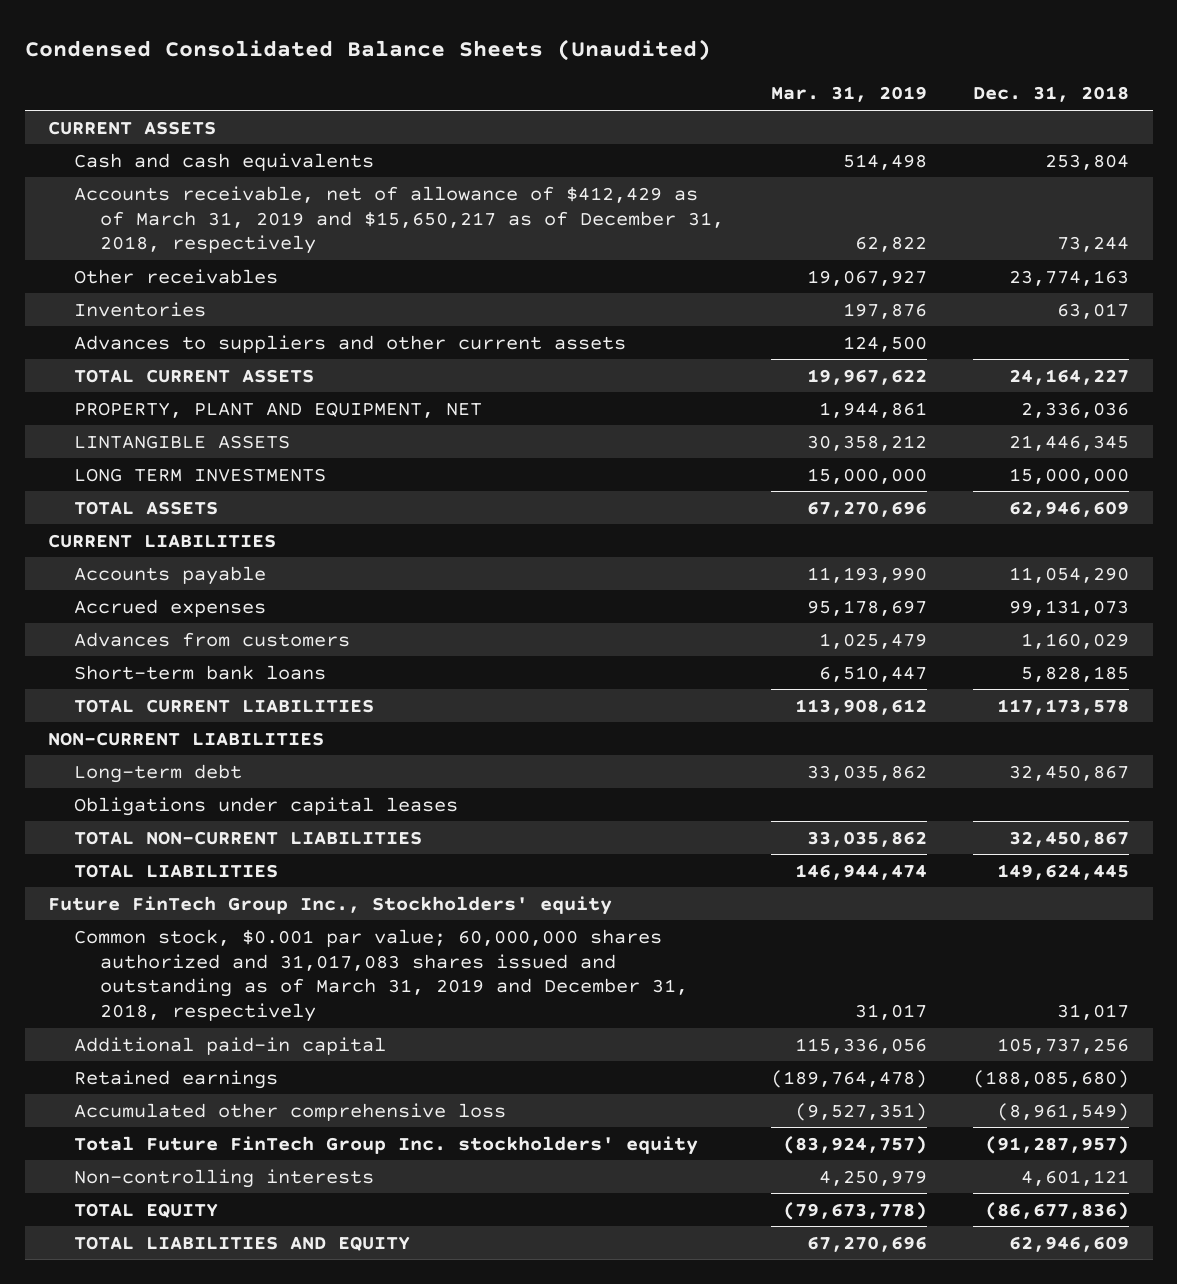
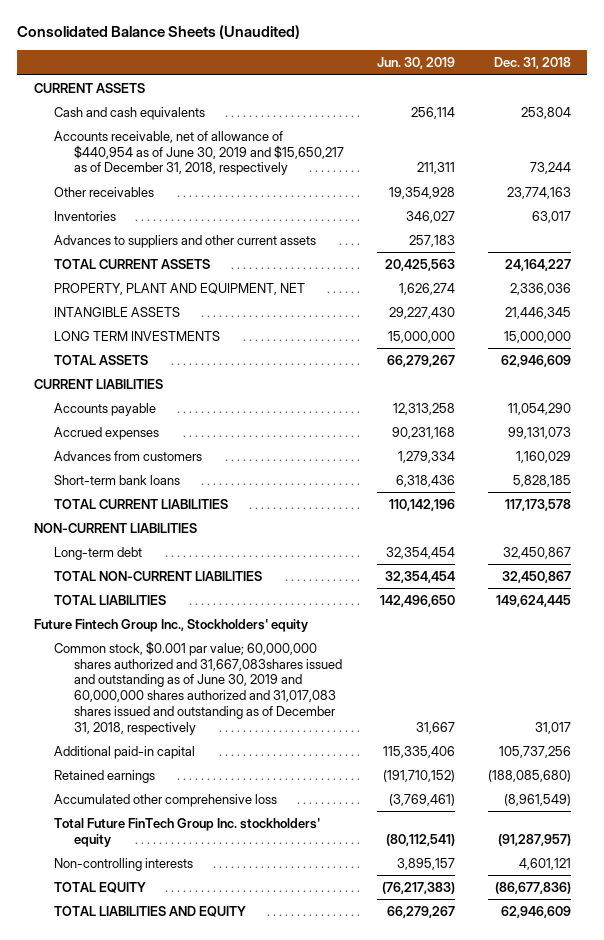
- Condensed Consolidated Balance Sheets (Unaudited)
+ Consolidated Balance Sheets (Unaudited)
- | Mar. 31, 2019 | Dec. 31, 2018
+ | Jun. 30, 2019 | Dec. 31, 2018
- Accounts receivable, net of allowance of $412,429 as of March 31, 2019 and $15,650,217 as of December 31, 2018, respectively | 62,822 | 73,244
+ Accounts receivable, net of allowance of $440,954 as of June 30, 2019 and $15,650,217 as of December 31, 2018, respectively | 211,311 | 73,244
- LINTANGIBLE ASSETS | 30,358,212 | 21,446,345
+ INTANGIBLE ASSETS | 29,227,430 | 21,446,345
- Obligations under capital leases
- Future FinTech Group Inc., Stockholders' equity
- Common stock, $0.001 par value; 60,000,000 shares authorized and 31,017,083 shares issued and outstanding as of March 31, 2019 and December 31, 2018, respectively | 31,017 | 31,017
+ Future Fintech Group Inc., Stockholders' equity
+ Common stock, $0.001 par value; 60,000,000 shares authorized and 31,667,083shares issued and outstanding as of June 30, 2019 and 60,000,000 shares authorized and 31,017,083 shares issued and outstanding as of December 31, 2018, respectively | 31,667 | 31,017

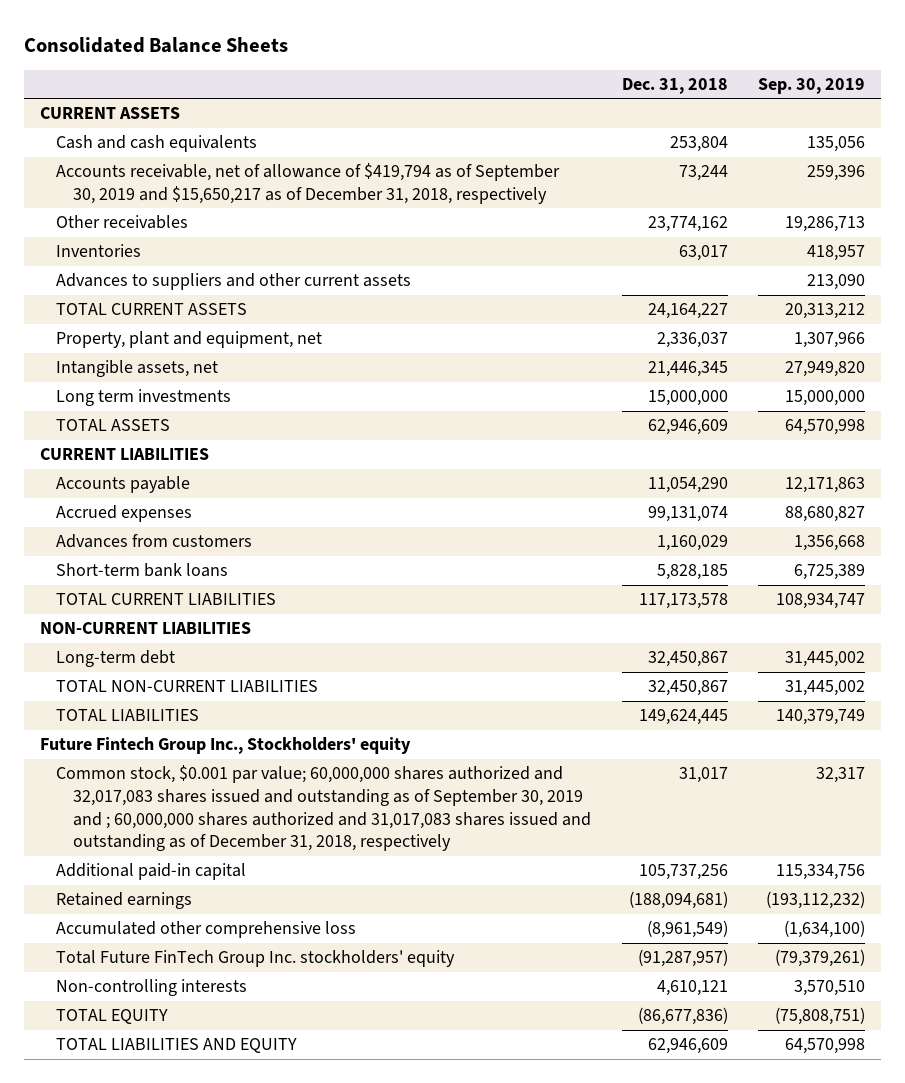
- Consolidated Balance Sheets (Unaudited)
+ Consolidated Balance Sheets
- | Jun. 30, 2019 | Dec. 31, 2018
+ | Dec. 31, 2018 | Sep. 30, 2019
- Accounts receivable, net of allowance of $440,954 as of June 30, 2019 and $15,650,217 as of December 31, 2018, respectively | 211,311 | 73,244
- Other receivables | 19,354,928 | 23,774,163
+ Accounts receivable, net of allowance of $419,794 as of September 30, 2019 and $15,650,217 as of December 31, 2018, respectively | 73,244 | 259,396
+ Other receivables | 23,774,162 | 19,286,713
- PROPERTY, PLANT AND EQUIPMENT, NET | 1,626,274 | 2,336,036
- INTANGIBLE ASSETS | 29,227,430 | 21,446,345
- LONG TERM INVESTMENTS | 15,000,000 | 15,000,000
+ Property, plant and equipment, net | 2,336,037 | 1,307,966
+ Intangible assets, net | 21,446,345 | 27,949,820
+ Long term investments | 15,000,000 | 15,000,000
- Accrued expenses | 90,231,168 | 99,131,073
+ Accrued expenses | 99,131,074 | 88,680,827
- Common stock, $0.001 par value; 60,000,000 shares authorized and 31,667,083shares issued and outstanding as of June 30, 2019 and 60,000,000 shares authorized and 31,017,083 shares issued and outstanding as of December 31, 2018, respectively | 31,667 | 31,017
+ Common stock, $0.001 par value; 60,000,000 shares authorized and 32,017,083 shares issued and outstanding as of September 30, 2019 and ; 60,000,000 shares authorized and 31,017,083 shares issued and outstanding as of December 31, 2018, respectively | 31,017 | 32,317
- Retained earnings | (191,710,152) | (188,085,680)
+ Retained earnings | (188,094,681) | (193,112,232)
- Non-controlling interests | 3,895,157 | 4,601,121
+ Non-controlling interests | 4,610,121 | 3,570,510

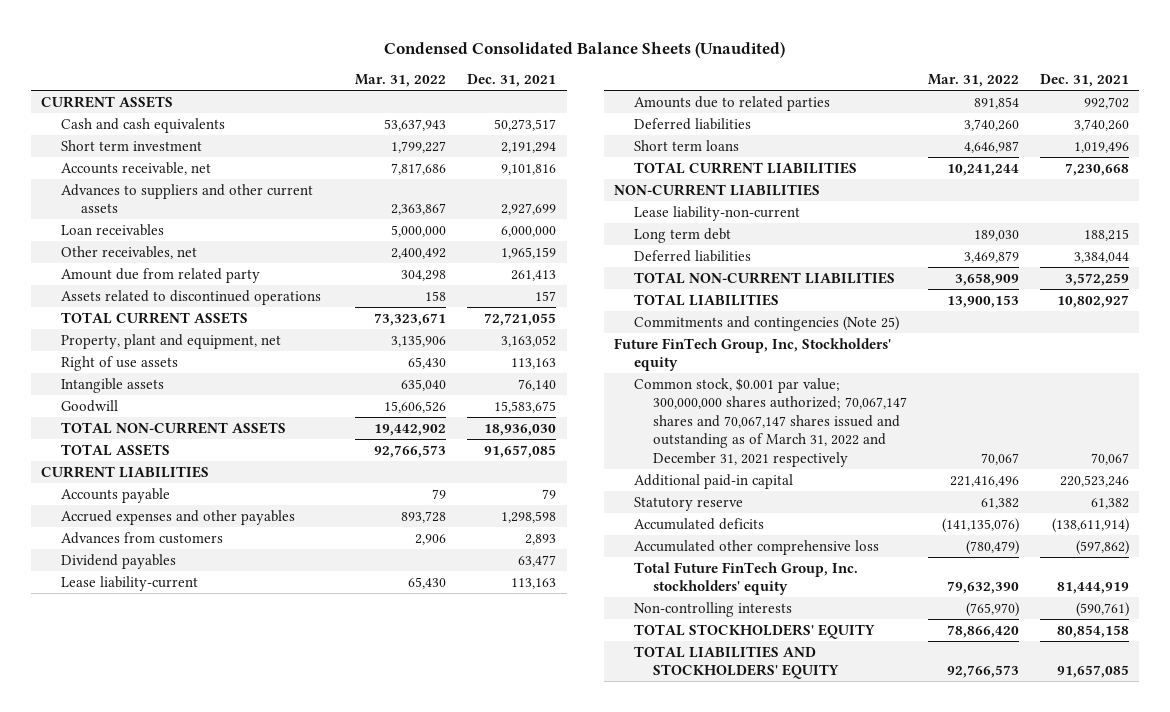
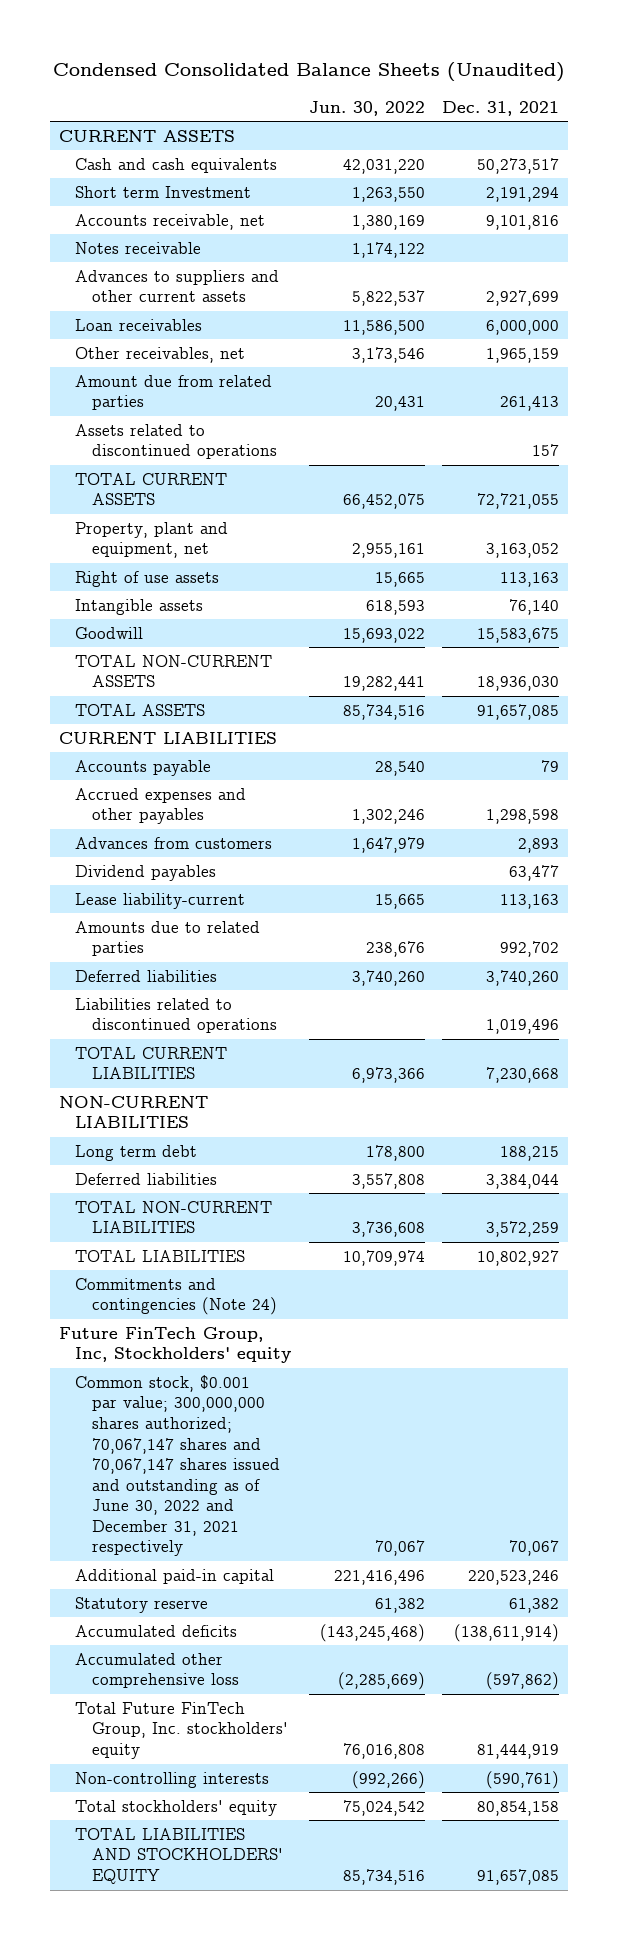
- | Mar. 31, 2022 | Dec. 31, 2021
+ | Jun. 30, 2022 | Dec. 31, 2021
- Short term investment | 1,799,227 | 2,191,294
+ Short term Investment | 1,263,550 | 2,191,294
+ Notes receivable | 1,174,122 |
- Amount due from related party | 304,298 | 261,413
+ Amount due from related parties | 20,431 | 261,413
- Short term loans | 4,646,987 | 1,019,496
+ Liabilities related to discontinued operations | | 1,019,496
- Lease liability-non-current
- Commitments and contingencies (Note 25)
+ Commitments and contingencies (Note 24)
- Common stock, $0.001 par value; 300,000,000 shares authorized; 70,067,147 shares and 70,067,147 shares issued and outstanding as of March 31, 2022 and December 31, 2021 respectively | 70,067 | 70,067
+ Common stock, $0.001 par value; 300,000,000 shares authorized; 70,067,147 shares and 70,067,147 shares issued and outstanding as of June 30, 2022 and December 31, 2021 respectively | 70,067 | 70,067
- TOTAL STOCKHOLDERS' EQUITY | 78,866,420 | 80,854,158
+ Total stockholders' equity | 75,024,542 | 80,854,158

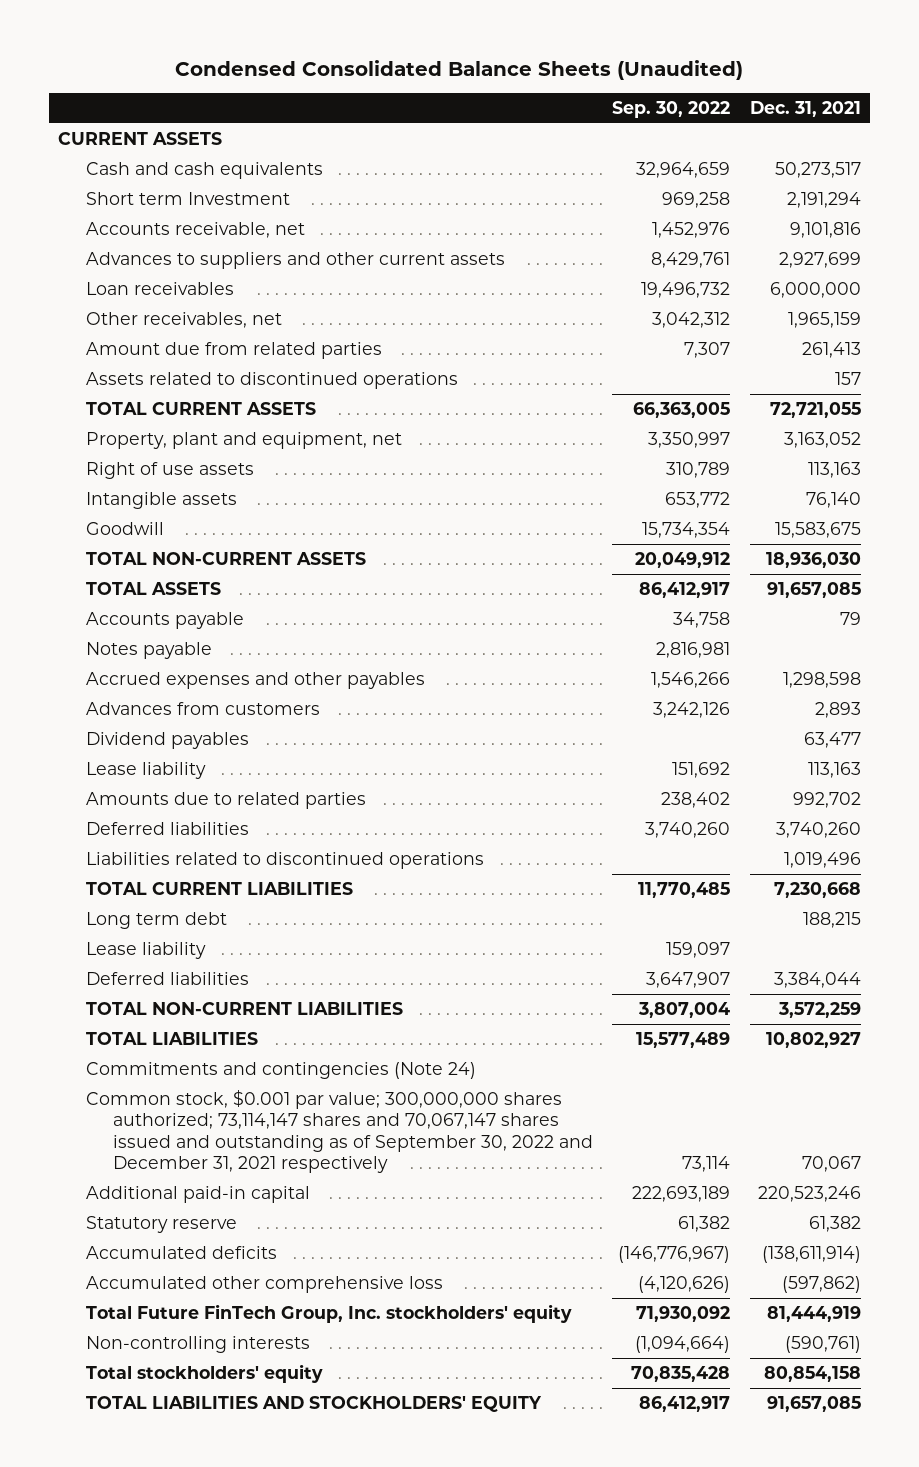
- | Jun. 30, 2022 | Dec. 31, 2021
+ | Sep. 30, 2022 | Dec. 31, 2021
- Notes receivable | 1,174,122 |
- CURRENT LIABILITIES
+ Notes payable | 2,816,981 |
- Lease liability-current | 15,665 | 113,163
+ Lease liability | 151,692 | 113,163
- NON-CURRENT LIABILITIES
+ Lease liability | 159,097 |
- Future FinTech Group, Inc, Stockholders' equity
- Common stock, $0.001 par value; 300,000,000 shares authorized; 70,067,147 shares and 70,067,147 shares issued and outstanding as of June 30, 2022 and December 31, 2021 respectively | 70,067 | 70,067
+ Common stock, $0.001 par value; 300,000,000 shares authorized; 73,114,147 shares and 70,067,147 shares issued and outstanding as of September 30, 2022 and December 31, 2021 respectively | 73,114 | 70,067

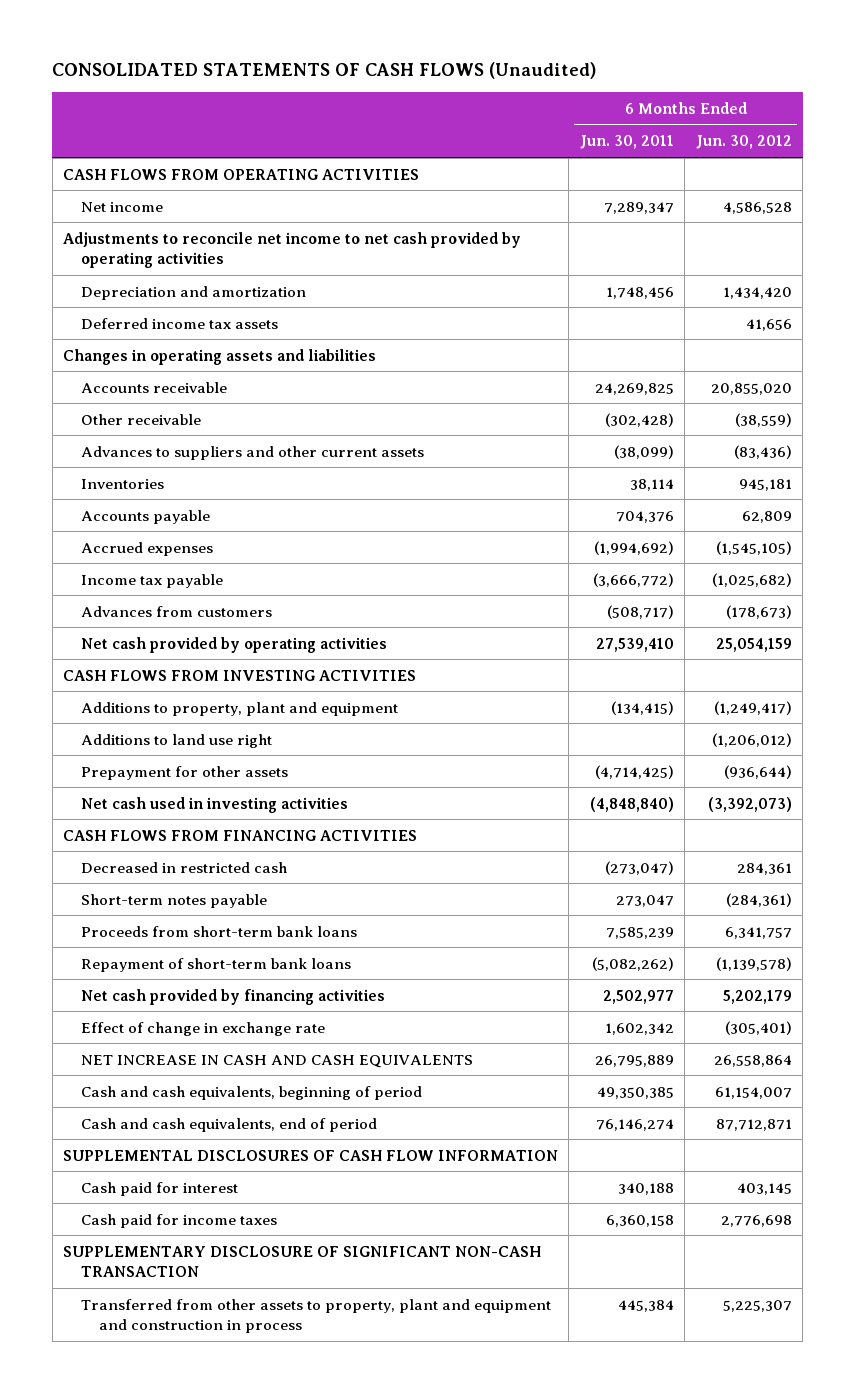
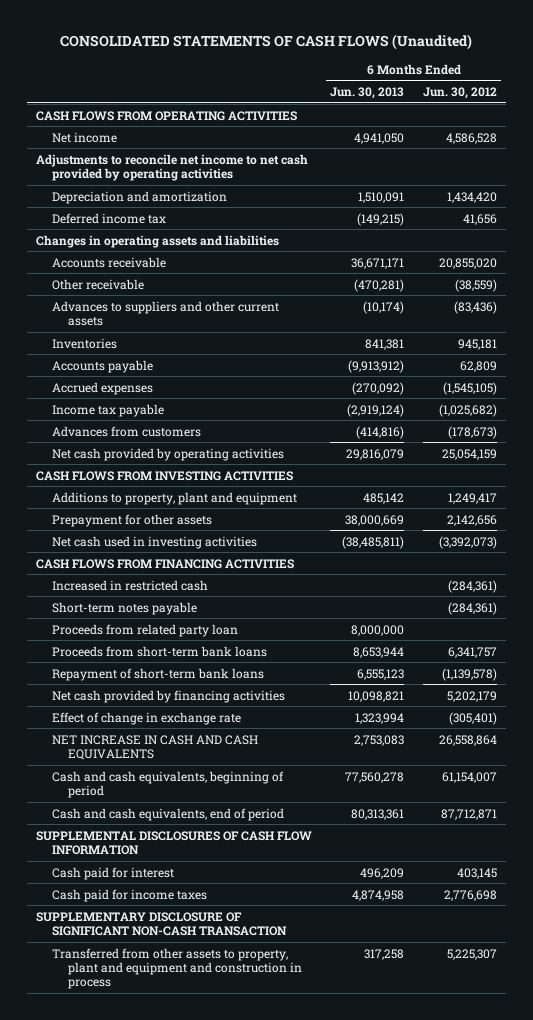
- | 6 Months Ended Jun. 30, 2011 | 6 Months Ended Jun. 30, 2012
+ | 6 Months Ended Jun. 30, 2013 | 6 Months Ended Jun. 30, 2012
- Deferred income tax assets | | 41,656
+ Deferred income tax | (149,215) | 41,656
- Additions to property, plant and equipment | (134,415) | (1,249,417)
- Additions to land use right | | (1,206,012)
- Prepayment for other assets | (4,714,425) | (936,644)
+ Additions to property, plant and equipment | 485,142 | 1,249,417
+ Prepayment for other assets | 38,000,669 | 2,142,656
- Decreased in restricted cash | (273,047) | 284,361
+ Increased in restricted cash | | (284,361)
+ Proceeds from related party loan | 8,000,000 |

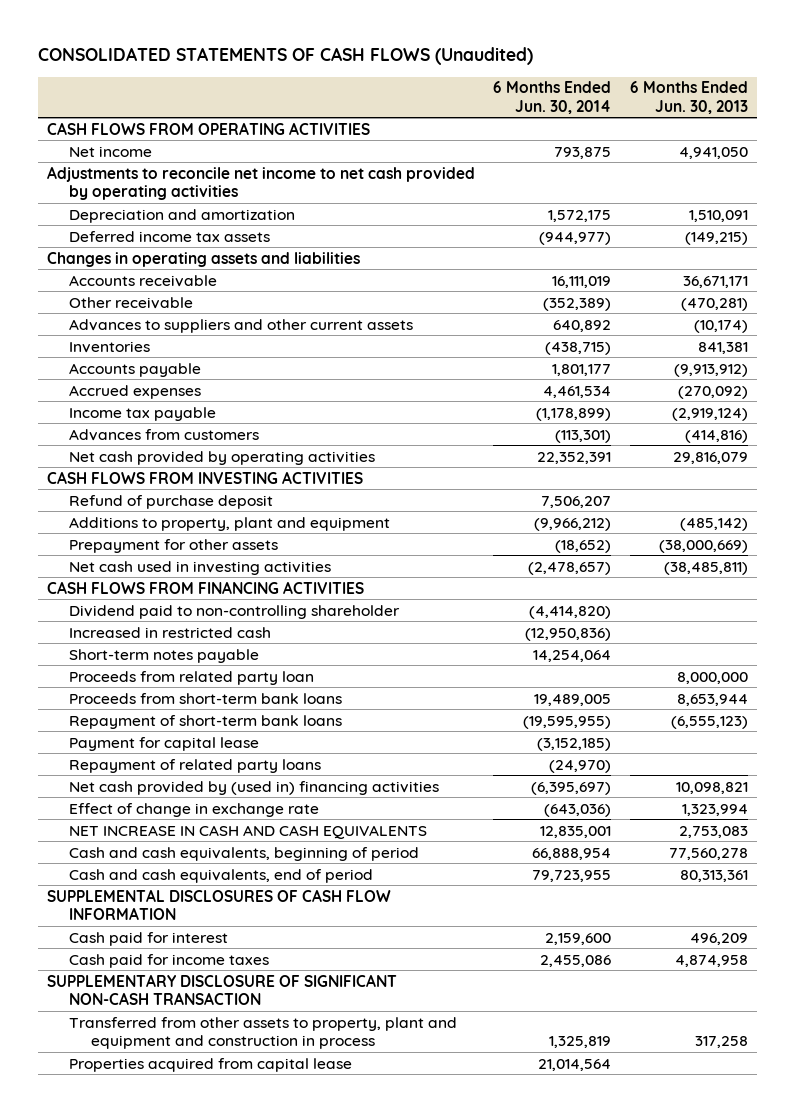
- | 6 Months Ended Jun. 30, 2013 | 6 Months Ended Jun. 30, 2012
+ | 6 Months Ended Jun. 30, 2014 | 6 Months Ended Jun. 30, 2013
- Deferred income tax | (149,215) | 41,656
+ Deferred income tax assets | (944,977) | (149,215)
- Additions to property, plant and equipment | 485,142 | 1,249,417
- Prepayment for other assets | 38,000,669 | 2,142,656
+ Refund of purchase deposit | 7,506,207 |
+ Additions to property, plant and equipment | (9,966,212) | (485,142)
+ Prepayment for other assets | (18,652) | (38,000,669)
+ Dividend paid to non-controlling shareholder | (4,414,820) |
- Repayment of short-term bank loans | 6,555,123 | (1,139,578)
- Net cash provided by financing activities | 10,098,821 | 5,202,179
+ Repayment of short-term bank loans | (19,595,955) | (6,555,123)
+ Payment for capital lease | (3,152,185) |
+ Repayment of related party loans | (24,970) |
+ Net cash provided by (used in) financing activities | (6,395,697) | 10,098,821
+ Properties acquired from capital lease | 21,014,564 |

